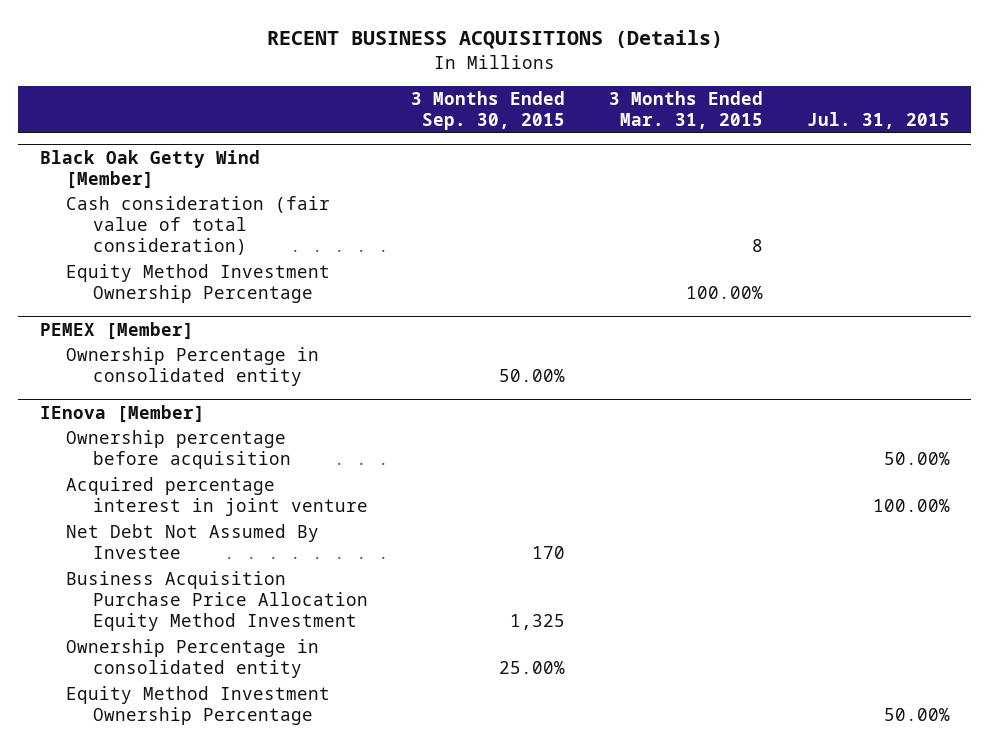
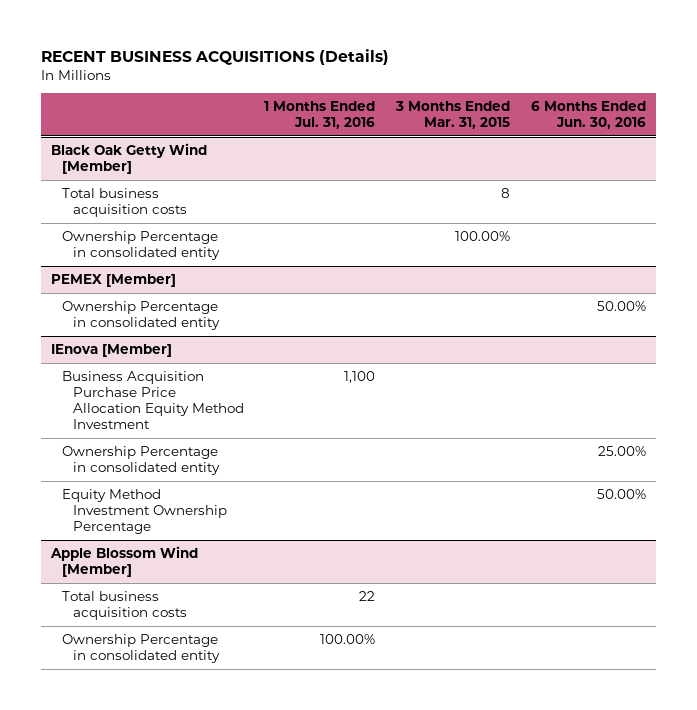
- | 3 Months Ended Sep. 30, 2015 | 3 Months Ended Mar. 31, 2015 | Jul. 31, 2015
+ | 1 Months Ended Jul. 31, 2016 | 3 Months Ended Mar. 31, 2015 | 6 Months Ended Jun. 30, 2016
@ Black Oak Getty Wind [Member]
- Cash consideration (fair value of total consideration) | | 8 |
- Equity Method Investment Ownership Percentage | | 100.00% |
+ Total business acquisition costs | | 8 |
+ Ownership Percentage in consolidated entity | | 100.00% |
@ IEnova [Member]
- Ownership percentage before acquisition | | | 50.00%
- Acquired percentage interest in joint venture | | | 100.00%
- Net Debt Not Assumed By Investee | 170 | |
+ Apple Blossom Wind [Member]
+ Total business acquisition costs | 22 | |
+ Ownership Percentage in consolidated entity | 100.00% | |

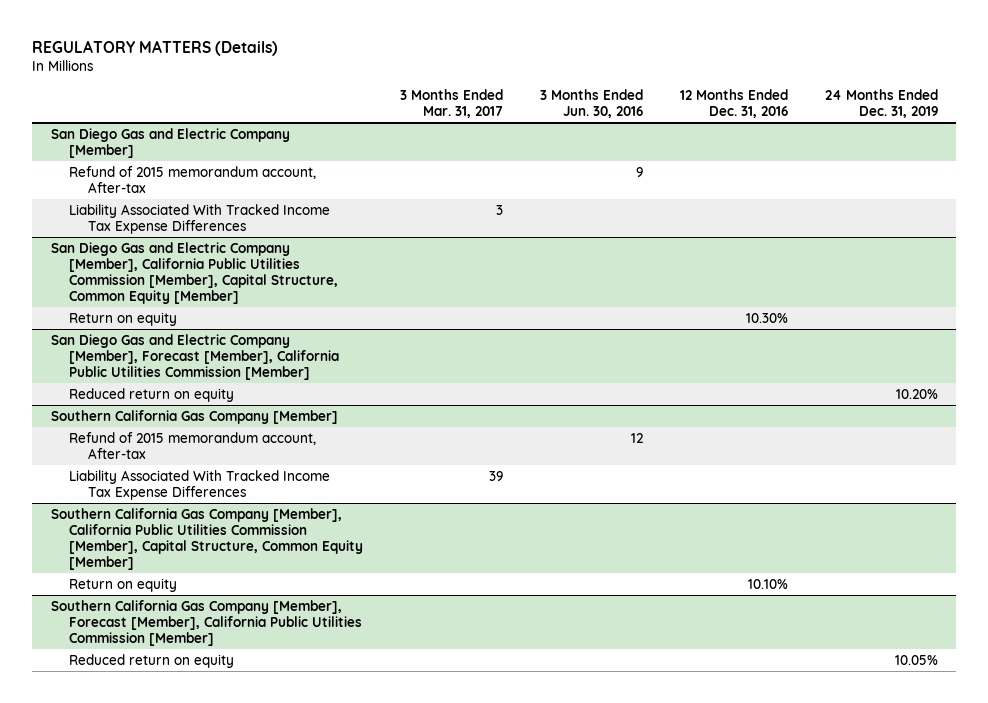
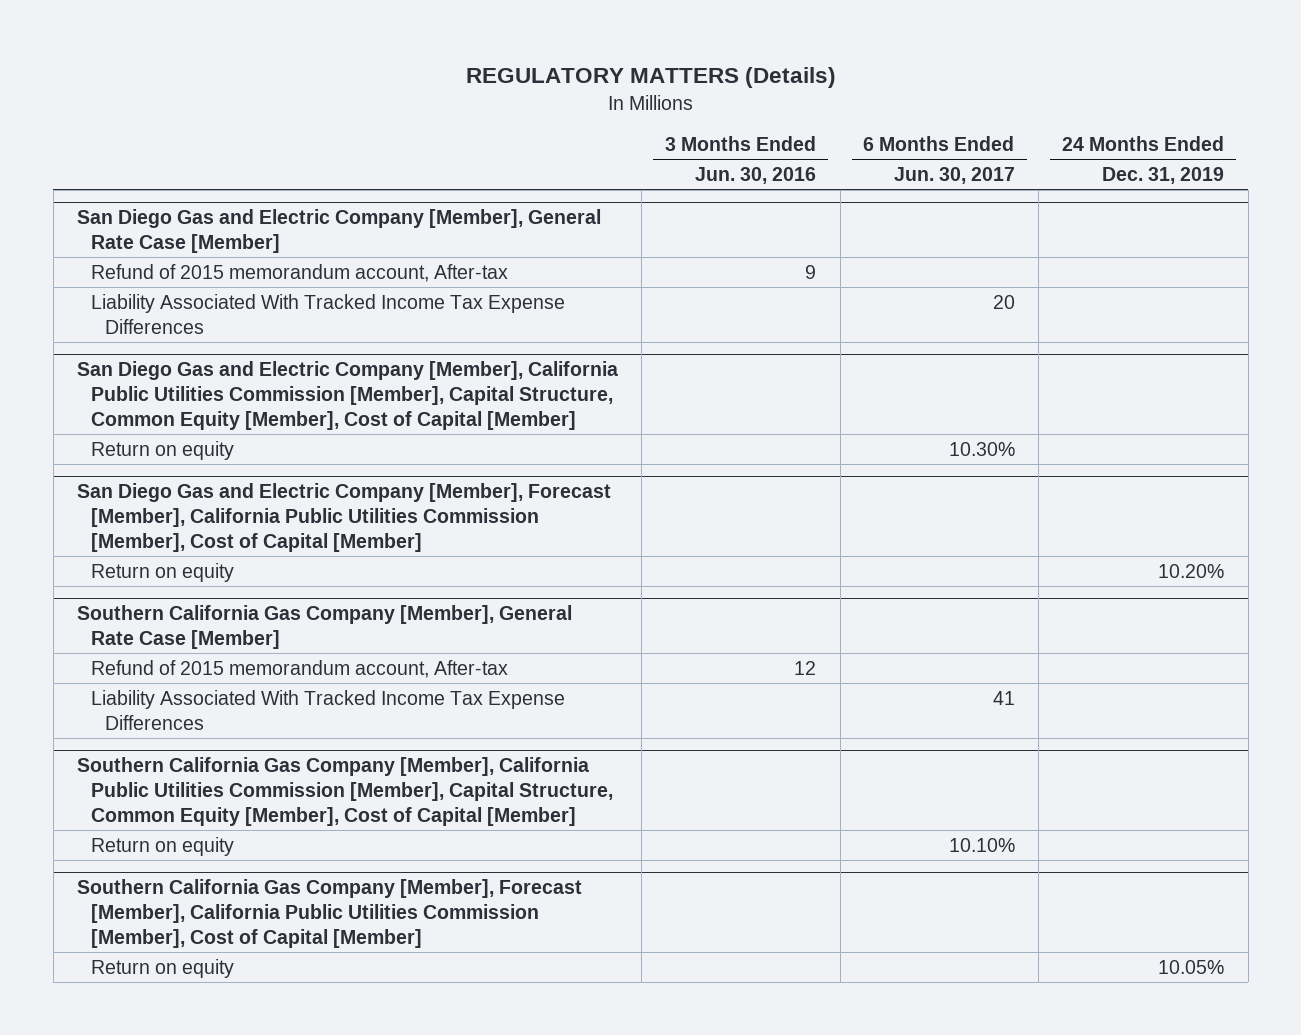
- | 3 Months Ended Mar. 31, 2017 | 3 Months Ended Jun. 30, 2016 | 12 Months Ended Dec. 31, 2016 | 24 Months Ended Dec. 31, 2019
+ | 3 Months Ended Jun. 30, 2016 | 6 Months Ended Jun. 30, 2017 | 24 Months Ended Dec. 31, 2019
- San Diego Gas and Electric Company [Member]
+ San Diego Gas and Electric Company [Member], General Rate Case [Member]
- San Diego Gas and Electric Company [Member], California Public Utilities Commission [Member], Capital Structure, Common Equity [Member]
+ San Diego Gas and Electric Company [Member], California Public Utilities Commission [Member], Capital Structure, Common Equity [Member], Cost of Capital [Member]
- San Diego Gas and Electric Company [Member], Forecast [Member], California Public Utilities Commission [Member]
- Reduced return on equity | | | | 10.20%
- Southern California Gas Company [Member]
+ San Diego Gas and Electric Company [Member], Forecast [Member], California Public Utilities Commission [Member], Cost of Capital [Member]
+ Return on equity | | | 10.20%
+ Southern California Gas Company [Member], General Rate Case [Member]
- Southern California Gas Company [Member], California Public Utilities Commission [Member], Capital Structure, Common Equity [Member]
+ Southern California Gas Company [Member], California Public Utilities Commission [Member], Capital Structure, Common Equity [Member], Cost of Capital [Member]
- Southern California Gas Company [Member], Forecast [Member], California Public Utilities Commission [Member]
- Reduced return on equity | | | | 10.05%
+ Southern California Gas Company [Member], Forecast [Member], California Public Utilities Commission [Member], Cost of Capital [Member]
+ Return on equity | | | 10.05%

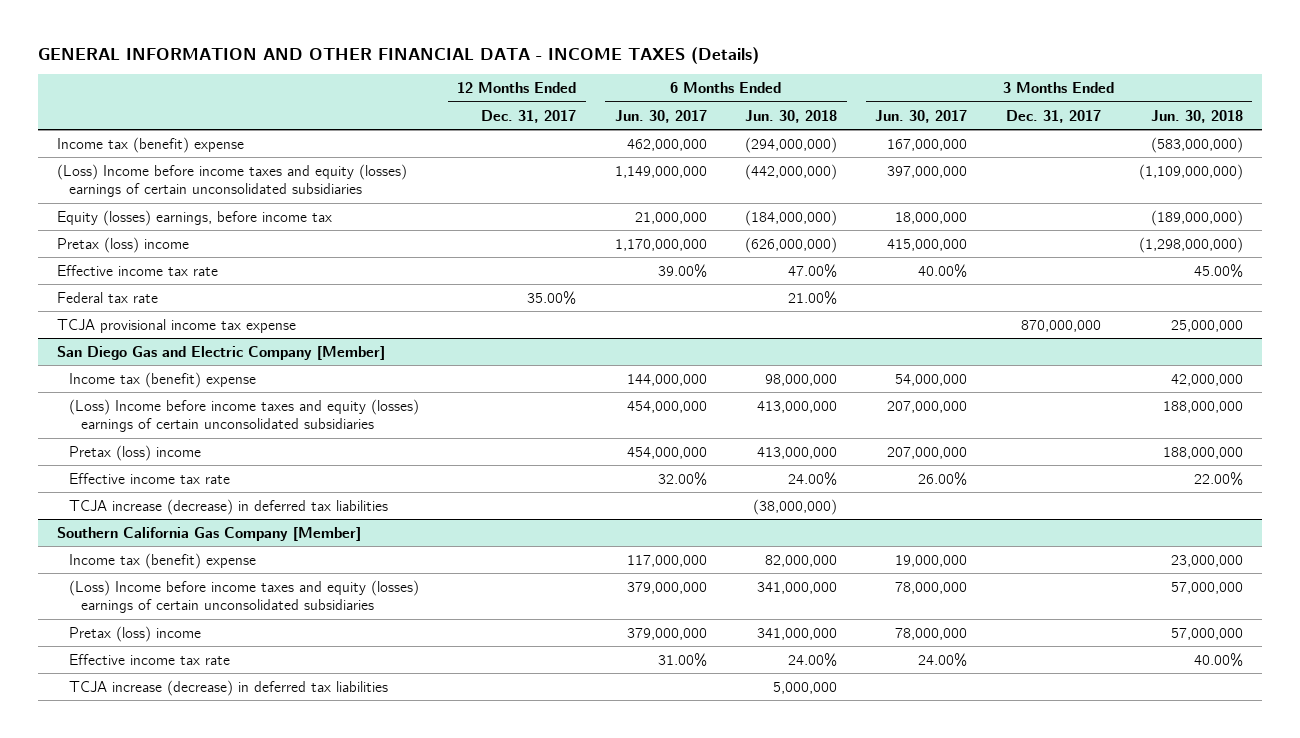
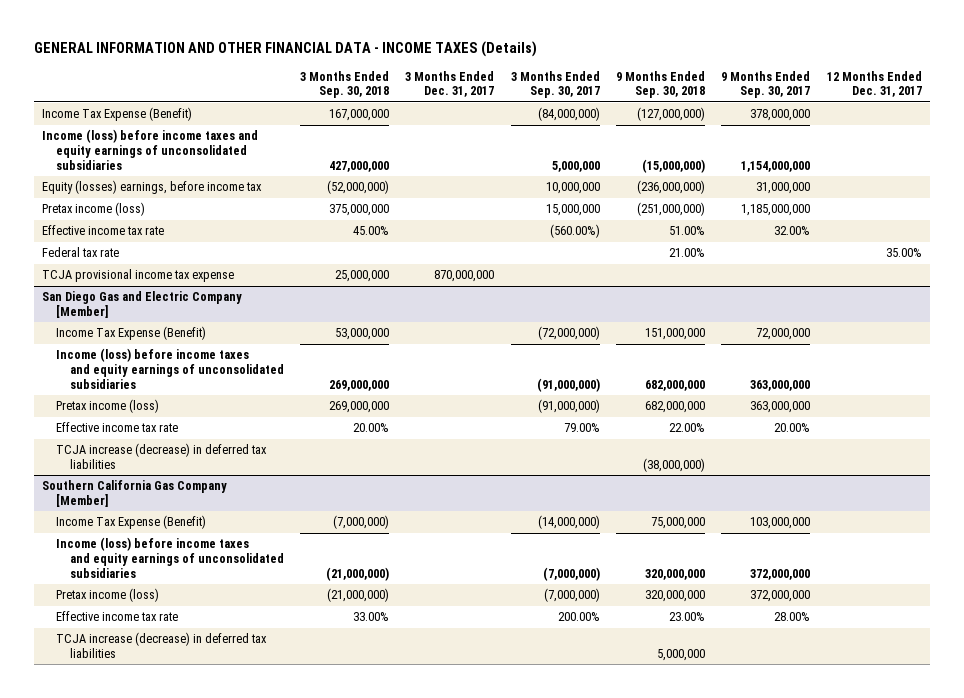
- | 12 Months Ended Dec. 31, 2017 | 6 Months Ended Jun. 30, 2017 | 6 Months Ended Jun. 30, 2018 | 3 Months Ended Jun. 30, 2017 | 3 Months Ended Dec. 31, 2017 | 3 Months Ended Jun. 30, 2018
+ | 3 Months Ended Sep. 30, 2018 | 3 Months Ended Dec. 31, 2017 | 3 Months Ended Sep. 30, 2017 | 9 Months Ended Sep. 30, 2018 | 9 Months Ended Sep. 30, 2017 | 12 Months Ended Dec. 31, 2017
- Income tax (benefit) expense | | 462,000,000 | (294,000,000) | 167,000,000 | | (583,000,000)
- (Loss) Income before income taxes and equity (losses) earnings of certain unconsolidated subsidiaries | | 1,149,000,000 | (442,000,000) | 397,000,000 | | (1,109,000,000)
+ Income Tax Expense (Benefit) | 167,000,000 | | (84,000,000) | (127,000,000) | 378,000,000 |
+ Income (loss) before income taxes and equity earnings of unconsolidated subsidiaries | 427,000,000 | | 5,000,000 | (15,000,000) | 1,154,000,000 |
- Pretax (loss) income | | 1,170,000,000 | (626,000,000) | 415,000,000 | | (1,298,000,000)
+ Pretax income (loss) | 375,000,000 | | 15,000,000 | (251,000,000) | 1,185,000,000 |
@ San Diego Gas and Electric Company [Member]
- Income tax (benefit) expense | | 144,000,000 | 98,000,000 | 54,000,000 | | 42,000,000
- (Loss) Income before income taxes and equity (losses) earnings of certain unconsolidated subsidiaries | | 454,000,000 | 413,000,000 | 207,000,000 | | 188,000,000
- Pretax (loss) income | | 454,000,000 | 413,000,000 | 207,000,000 | | 188,000,000
+ Income Tax Expense (Benefit) | 53,000,000 | | (72,000,000) | 151,000,000 | 72,000,000 |
+ Income (loss) before income taxes and equity earnings of unconsolidated subsidiaries | 269,000,000 | | (91,000,000) | 682,000,000 | 363,000,000 |
+ Pretax income (loss) | 269,000,000 | | (91,000,000) | 682,000,000 | 363,000,000 |
@ Southern California Gas Company [Member]
- Income tax (benefit) expense | | 117,000,000 | 82,000,000 | 19,000,000 | | 23,000,000
- (Loss) Income before income taxes and equity (losses) earnings of certain unconsolidated subsidiaries | | 379,000,000 | 341,000,000 | 78,000,000 | | 57,000,000
- Pretax (loss) income | | 379,000,000 | 341,000,000 | 78,000,000 | | 57,000,000
+ Income Tax Expense (Benefit) | (7,000,000) | | (14,000,000) | 75,000,000 | 103,000,000 |
+ Income (loss) before income taxes and equity earnings of unconsolidated subsidiaries | (21,000,000) | | (7,000,000) | 320,000,000 | 372,000,000 |
+ Pretax income (loss) | (21,000,000) | | (7,000,000) | 320,000,000 | 372,000,000 |

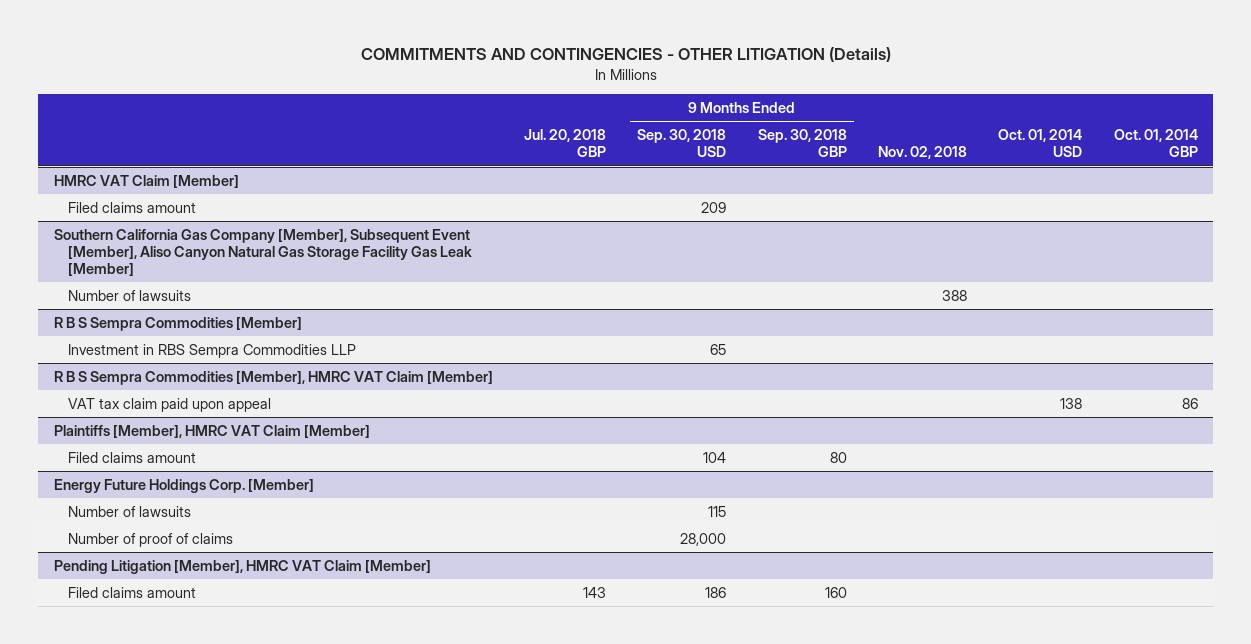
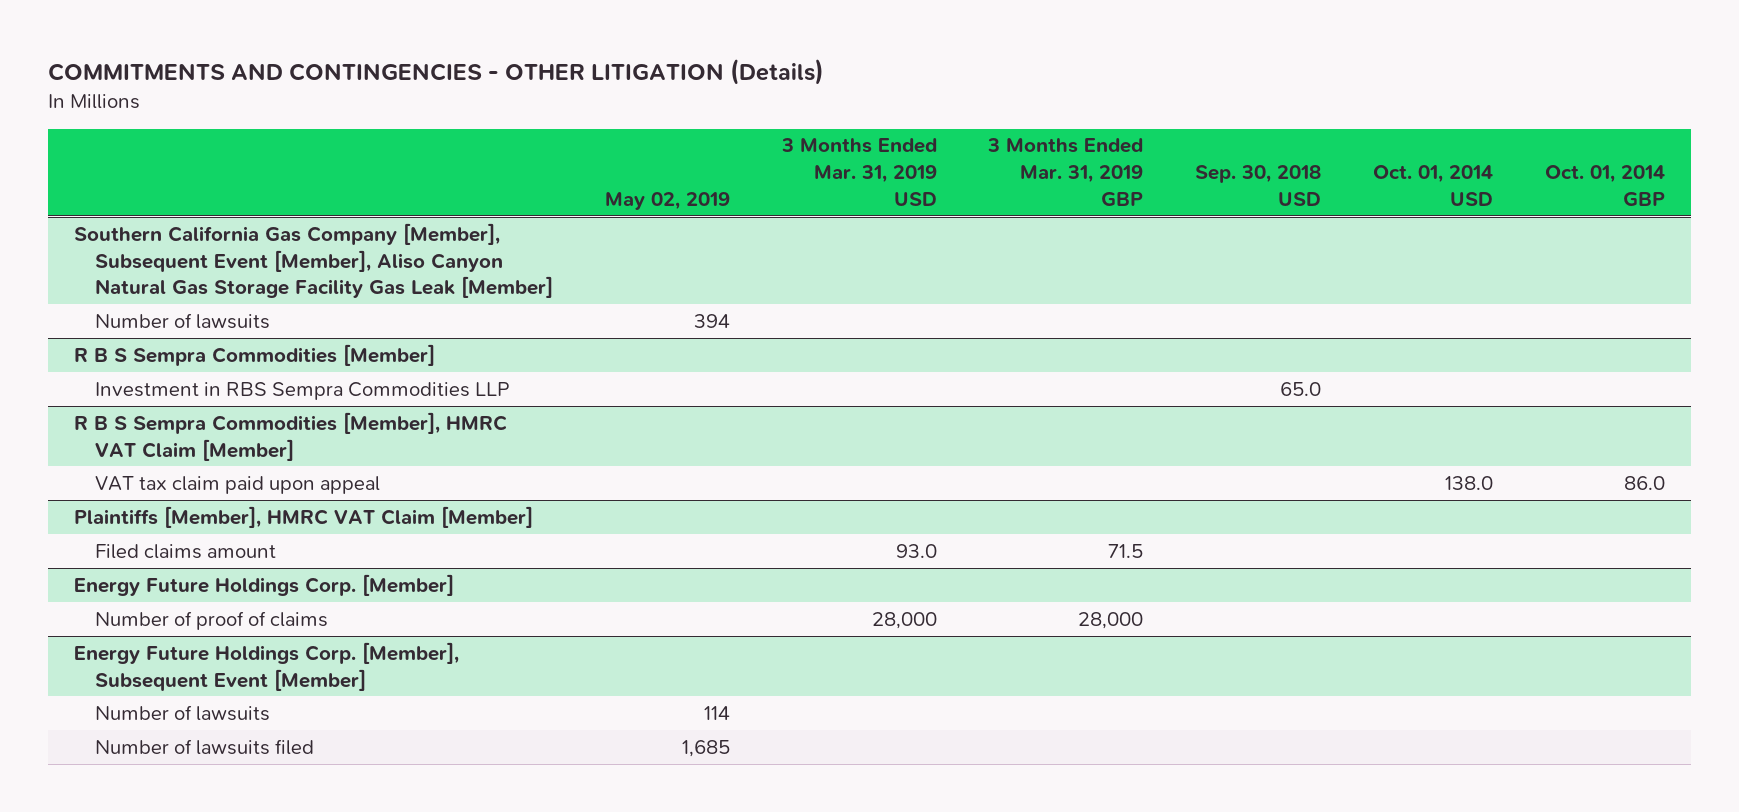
- | Jul. 20, 2018 GBP | 9 Months Ended Sep. 30, 2018 USD | 9 Months Ended Sep. 30, 2018 GBP | Nov. 02, 2018 | Oct. 01, 2014 USD | Oct. 01, 2014 GBP
+ | May 02, 2019 | 3 Months Ended Mar. 31, 2019 USD | 3 Months Ended Mar. 31, 2019 GBP | Sep. 30, 2018 USD | Oct. 01, 2014 USD | Oct. 01, 2014 GBP
- HMRC VAT Claim [Member]
- Filed claims amount | | 209 | | | |
@ R B S Sempra Commodities [Member], HMRC VAT Claim [Member]
- VAT tax claim paid upon appeal | | | | | 138 | 86
+ VAT tax claim paid upon appeal | | | | | 138.0 | 86.0
@ Energy Future Holdings Corp. [Member]
- Number of lawsuits | | 115 | | | |
- Pending Litigation [Member], HMRC VAT Claim [Member]
- Filed claims amount | 143 | 186 | 160 | | |
+ Energy Future Holdings Corp. [Member], Subsequent Event [Member]
+ Number of lawsuits | 114 | | | | |
+ Number of lawsuits filed | 1,685 | | | | |

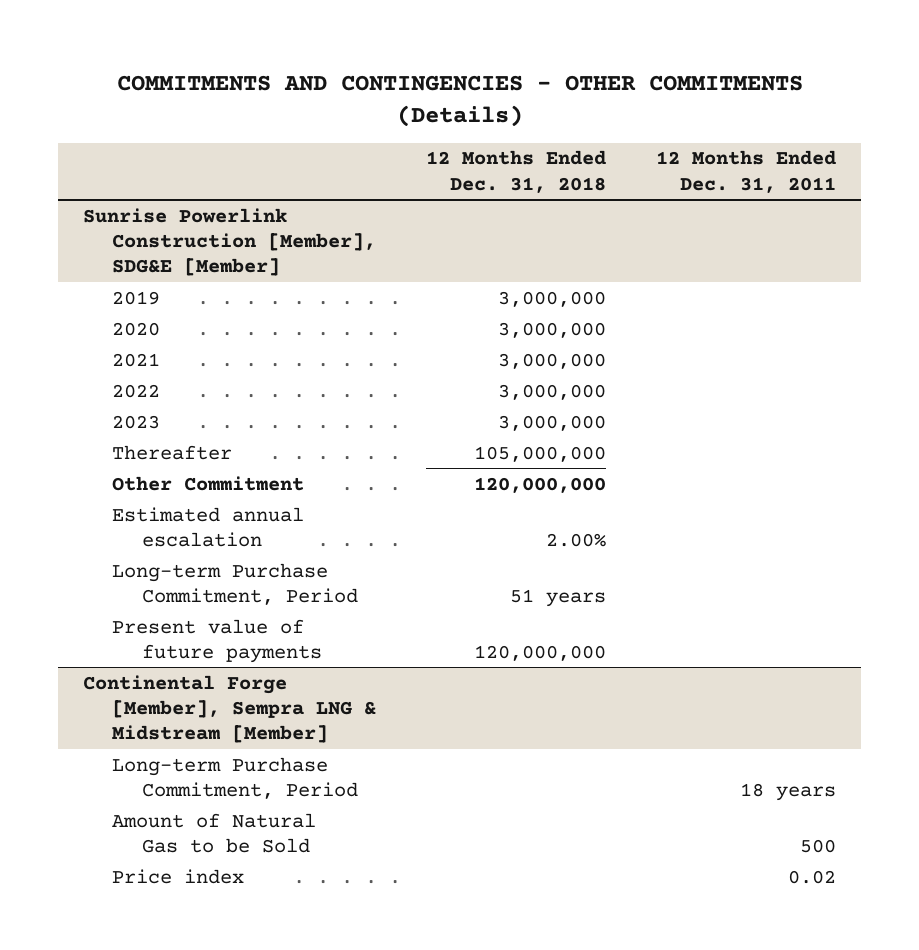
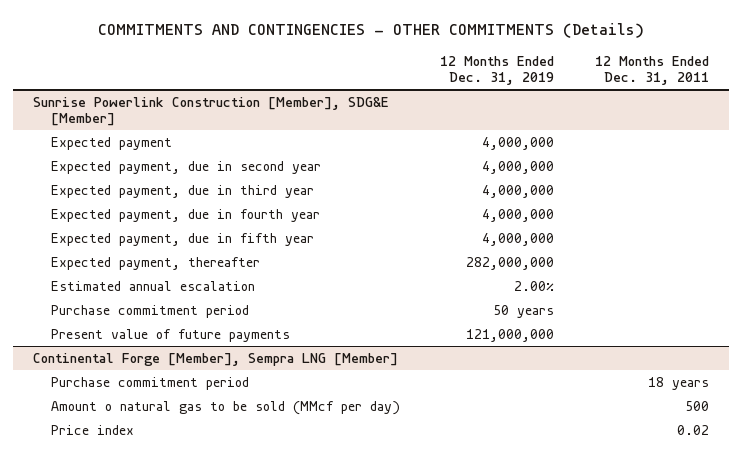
- | 12 Months Ended Dec. 31, 2018 | 12 Months Ended Dec. 31, 2011
+ | 12 Months Ended Dec. 31, 2019 | 12 Months Ended Dec. 31, 2011
@ Sunrise Powerlink Construction [Member], SDG&E [Member]
- 2019 | 3,000,000 |
- 2020 | 3,000,000 |
- 2021 | 3,000,000 |
- 2022 | 3,000,000 |
- 2023 | 3,000,000 |
- Thereafter | 105,000,000 |
- Other Commitment | 120,000,000 |
+ Expected payment | 4,000,000 |
+ Expected payment, due in second year | 4,000,000 |
+ Expected payment, due in third year | 4,000,000 |
+ Expected payment, due in fourth year | 4,000,000 |
+ Expected payment, due in fifth year | 4,000,000 |
+ Expected payment, thereafter | 282,000,000 |
- Long-term Purchase Commitment, Period | 51 years |
+ Purchase commitment period | 50 years |
- Continental Forge [Member], Sempra LNG & Midstream [Member]
- Long-term Purchase Commitment, Period | | 18 years
- Amount of Natural Gas to be Sold | | 500
+ Continental Forge [Member], Sempra LNG [Member]
+ Purchase commitment period | | 18 years
+ Amount o natural gas to be sold (MMcf per day) | | 500

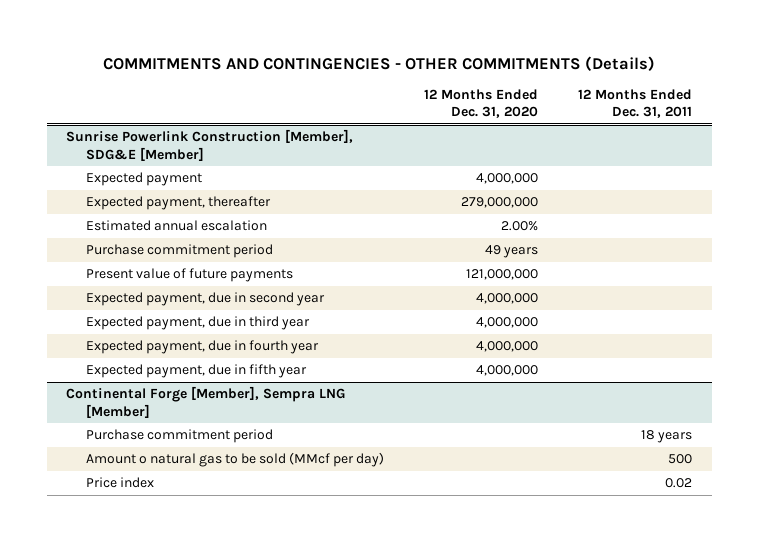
- | 12 Months Ended Dec. 31, 2019 | 12 Months Ended Dec. 31, 2011
+ | 12 Months Ended Dec. 31, 2020 | 12 Months Ended Dec. 31, 2011
@ Sunrise Powerlink Construction [Member], SDG&E [Member]
moved down: Expected payment, due in second year | 4,000,000 |
moved down: Expected payment, due in third year | 4,000,000 |
moved down: Expected payment, due in fourth year | 4,000,000 |
moved down: Expected payment, due in fifth year | 4,000,000 |

